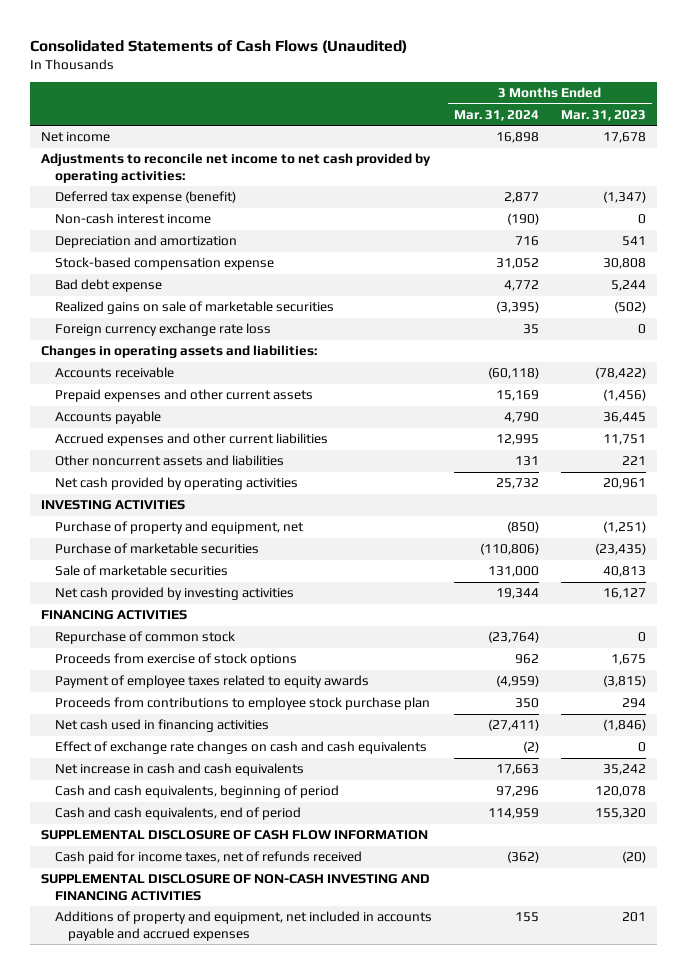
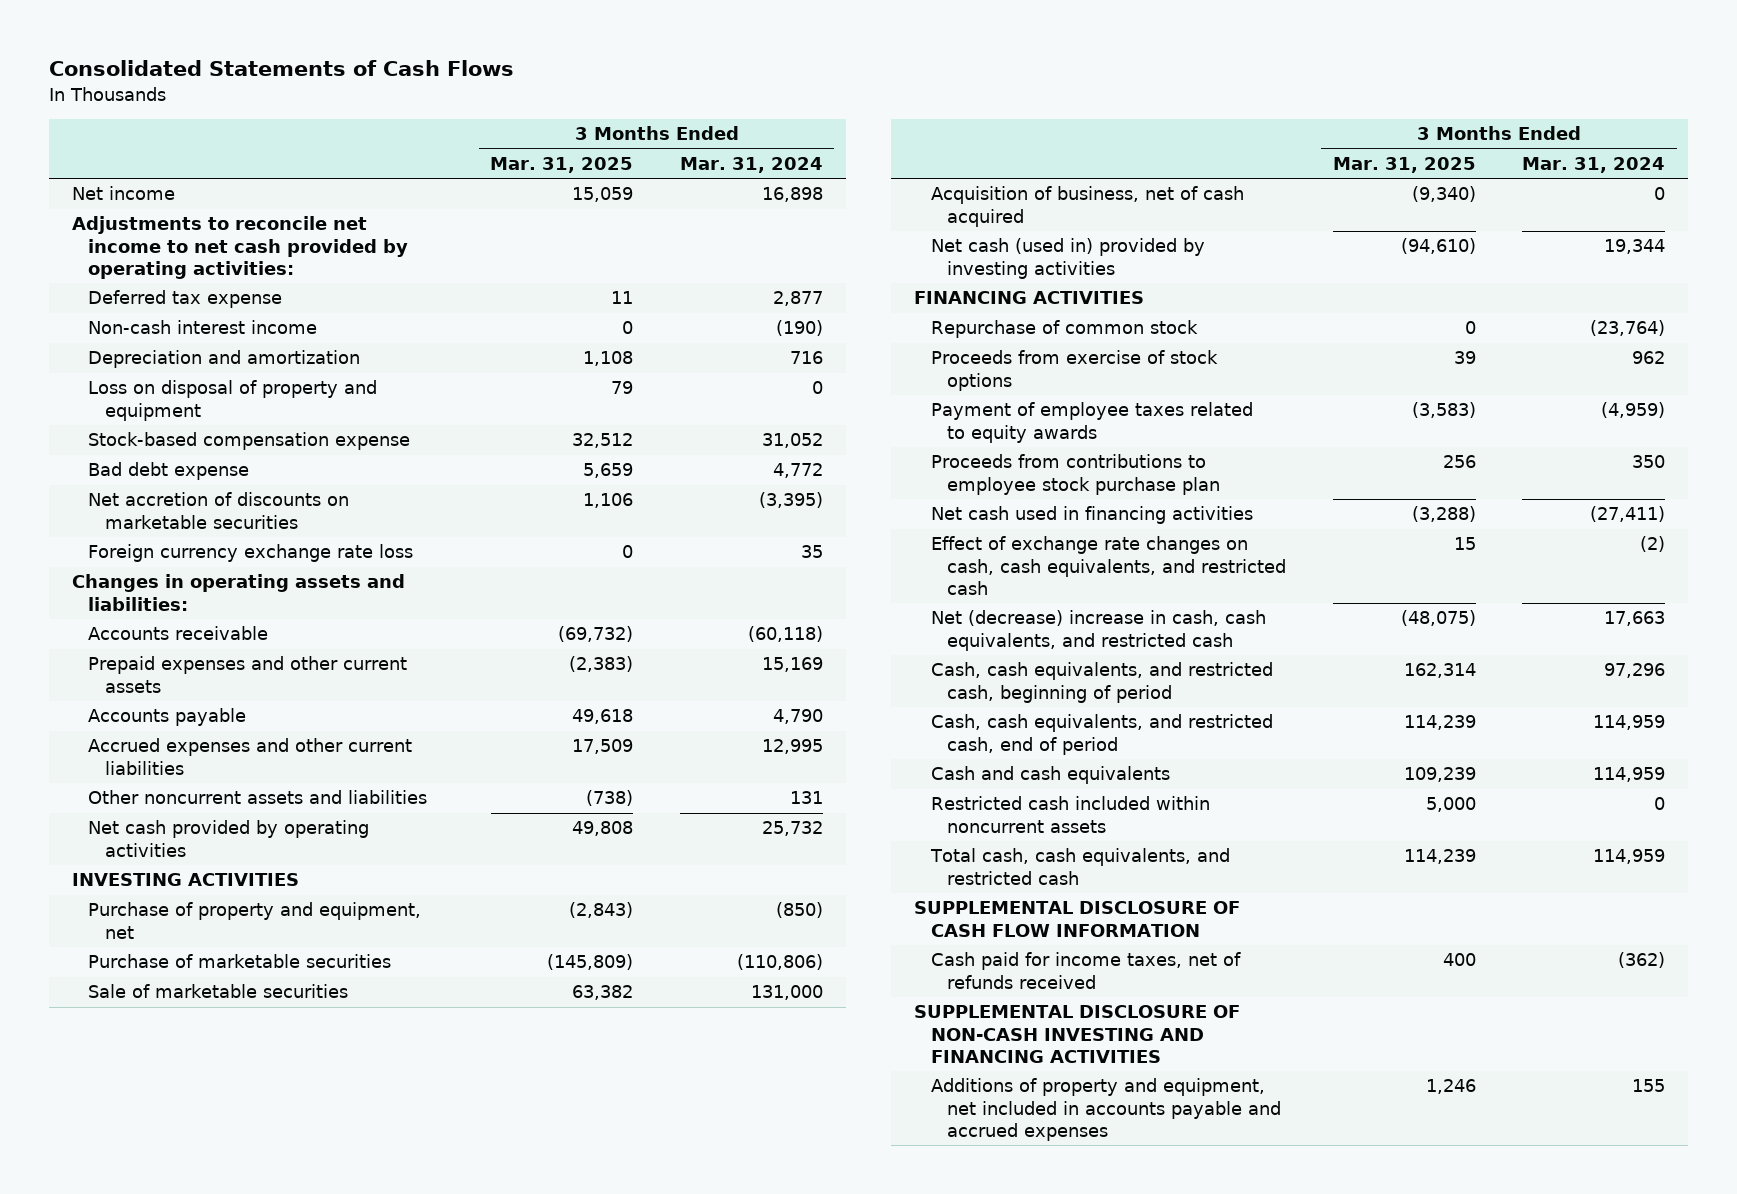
- Consolidated Statements of Cash Flows (Unaudited)
+ Consolidated Statements of Cash Flows
- | 3 Months Ended Mar. 31, 2024 | 3 Months Ended Mar. 31, 2023
+ | 3 Months Ended Mar. 31, 2025 | 3 Months Ended Mar. 31, 2024
- Deferred tax expense (benefit) | 2,877 | (1,347)
+ Deferred tax expense | 11 | 2,877
+ Loss on disposal of property and equipment | 79 | 0
- Realized gains on sale of marketable securities | (3,395) | (502)
+ Net accretion of discounts on marketable securities | 1,106 | (3,395)
- Net cash provided by investing activities | 19,344 | 16,127
+ Acquisition of business, net of cash acquired | (9,340) | 0
+ Net cash (used in) provided by investing activities | (94,610) | 19,344
- Effect of exchange rate changes on cash and cash equivalents | (2) | 0
- Net increase in cash and cash equivalents | 17,663 | 35,242
- Cash and cash equivalents, beginning of period | 97,296 | 120,078
- Cash and cash equivalents, end of period | 114,959 | 155,320
+ Effect of exchange rate changes on cash, cash equivalents, and restricted cash | 15 | (2)
+ Net (decrease) increase in cash, cash equivalents, and restricted cash | (48,075) | 17,663
+ Cash, cash equivalents, and restricted cash, beginning of period | 162,314 | 97,296
+ Cash, cash equivalents, and restricted cash, end of period | 114,239 | 114,959
+ Cash and cash equivalents | 109,239 | 114,959
+ Restricted cash included within noncurrent assets | 5,000 | 0
+ Total cash, cash equivalents, and restricted cash | 114,239 | 114,959

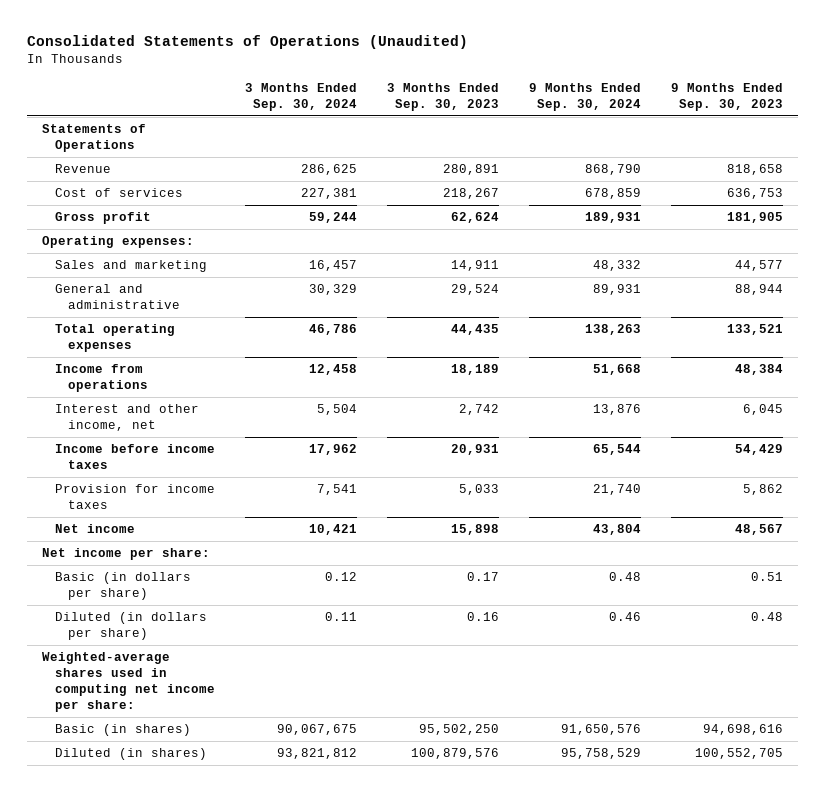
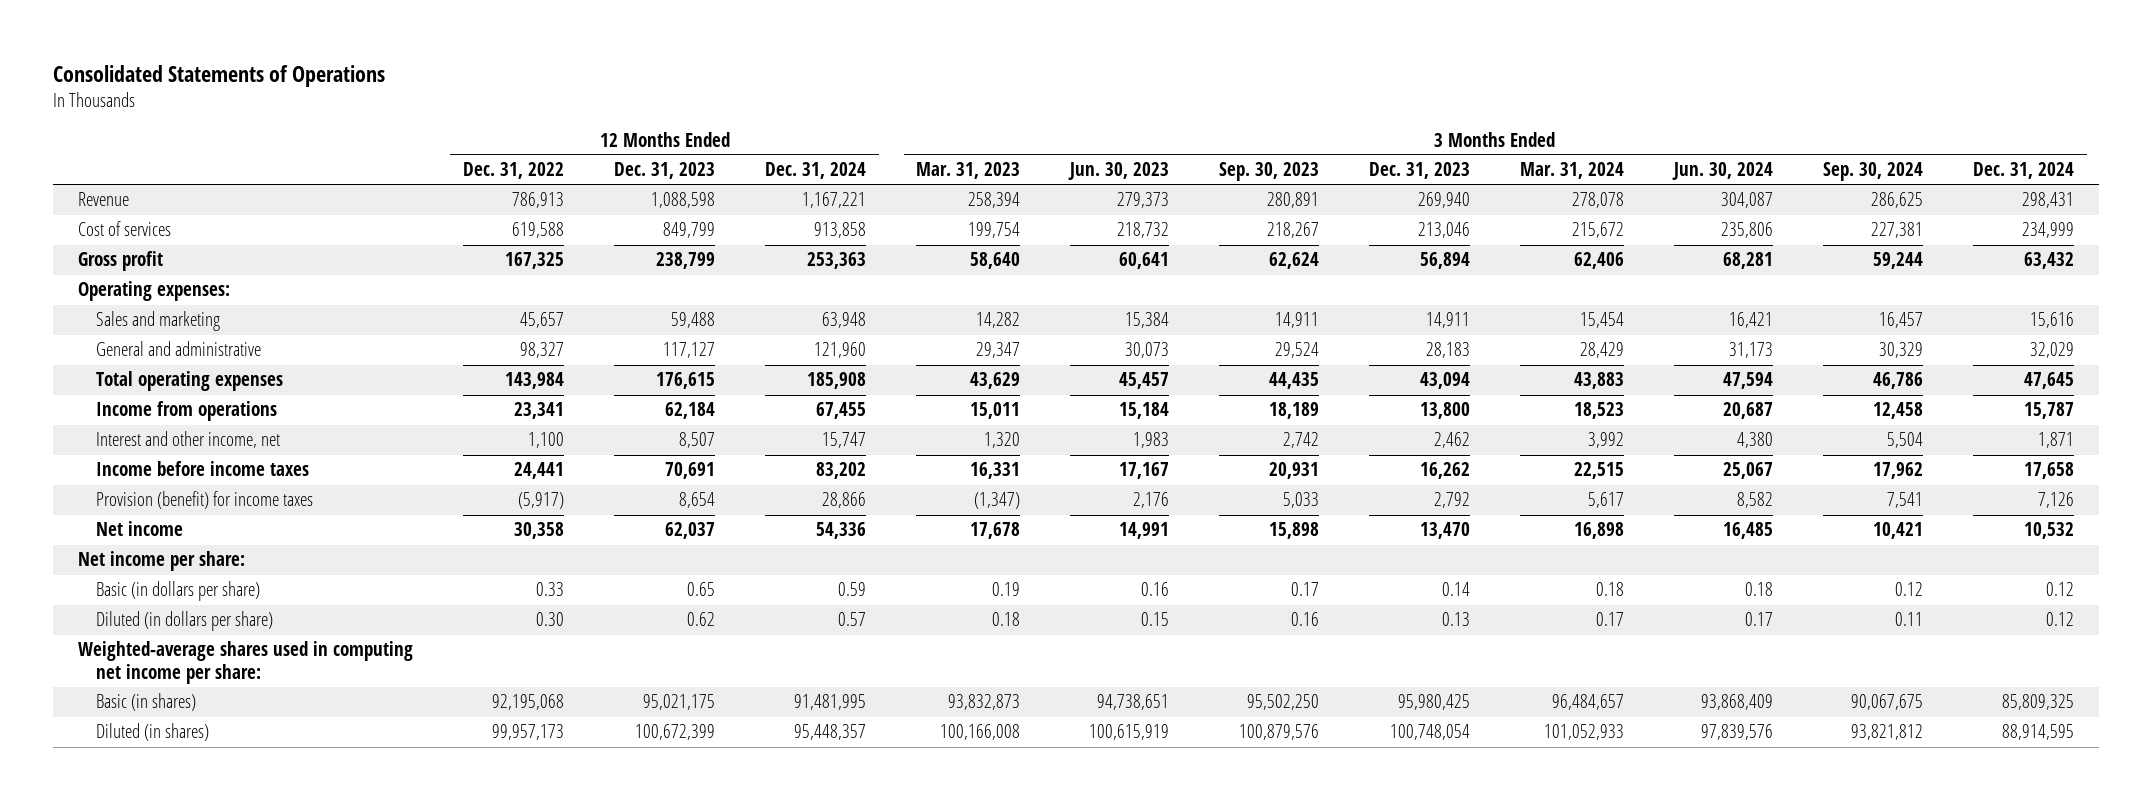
- Consolidated Statements of Operations (Unaudited)
+ Consolidated Statements of Operations
- | 3 Months Ended Sep. 30, 2024 | 3 Months Ended Sep. 30, 2023 | 9 Months Ended Sep. 30, 2024 | 9 Months Ended Sep. 30, 2023
+ | 12 Months Ended Dec. 31, 2022 | 12 Months Ended Dec. 31, 2023 | 12 Months Ended Dec. 31, 2024 | 3 Months Ended Mar. 31, 2023 | 3 Months Ended Jun. 30, 2023 | 3 Months Ended Sep. 30, 2023 | 3 Months Ended Dec. 31, 2023 | 3 Months Ended Mar. 31, 2024 | 3 Months Ended Jun. 30, 2024 | 3 Months Ended Sep. 30, 2024 | 3 Months Ended Dec. 31, 2024
- Statements of Operations
- Provision for income taxes | 7,541 | 5,033 | 21,740 | 5,862
+ Provision (benefit) for income taxes | (5,917) | 8,654 | 28,866 | (1,347) | 2,176 | 5,033 | 2,792 | 5,617 | 8,582 | 7,541 | 7,126

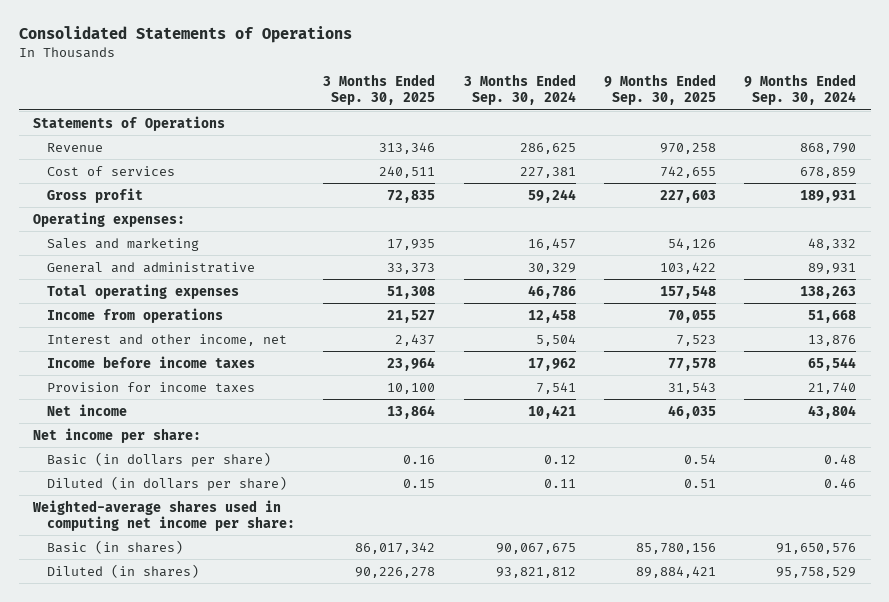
- | 12 Months Ended Dec. 31, 2022 | 12 Months Ended Dec. 31, 2023 | 12 Months Ended Dec. 31, 2024 | 3 Months Ended Mar. 31, 2023 | 3 Months Ended Jun. 30, 2023 | 3 Months Ended Sep. 30, 2023 | 3 Months Ended Dec. 31, 2023 | 3 Months Ended Mar. 31, 2024 | 3 Months Ended Jun. 30, 2024 | 3 Months Ended Sep. 30, 2024 | 3 Months Ended Dec. 31, 2024
+ | 3 Months Ended Sep. 30, 2025 | 3 Months Ended Sep. 30, 2024 | 9 Months Ended Sep. 30, 2025 | 9 Months Ended Sep. 30, 2024
+ Statements of Operations
- Provision (benefit) for income taxes | (5,917) | 8,654 | 28,866 | (1,347) | 2,176 | 5,033 | 2,792 | 5,617 | 8,582 | 7,541 | 7,126
+ Provision for income taxes | 10,100 | 7,541 | 31,543 | 21,740

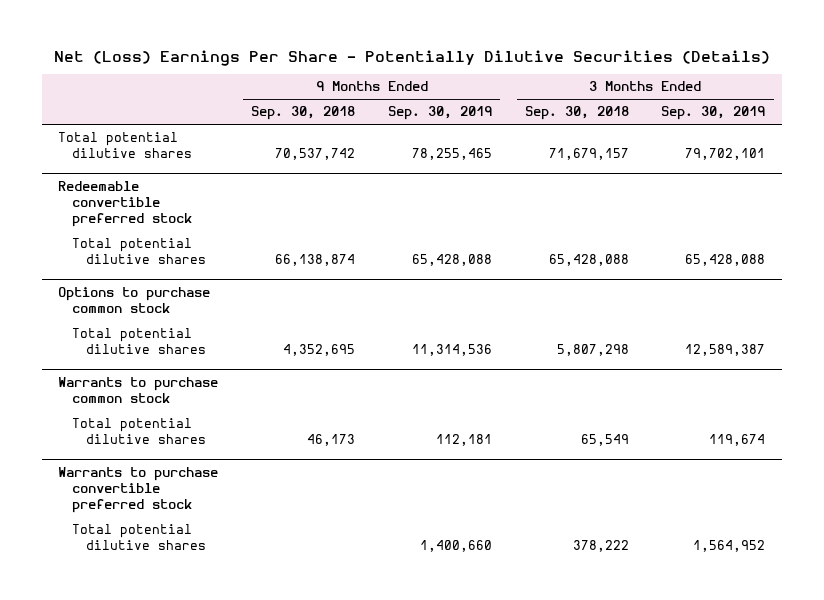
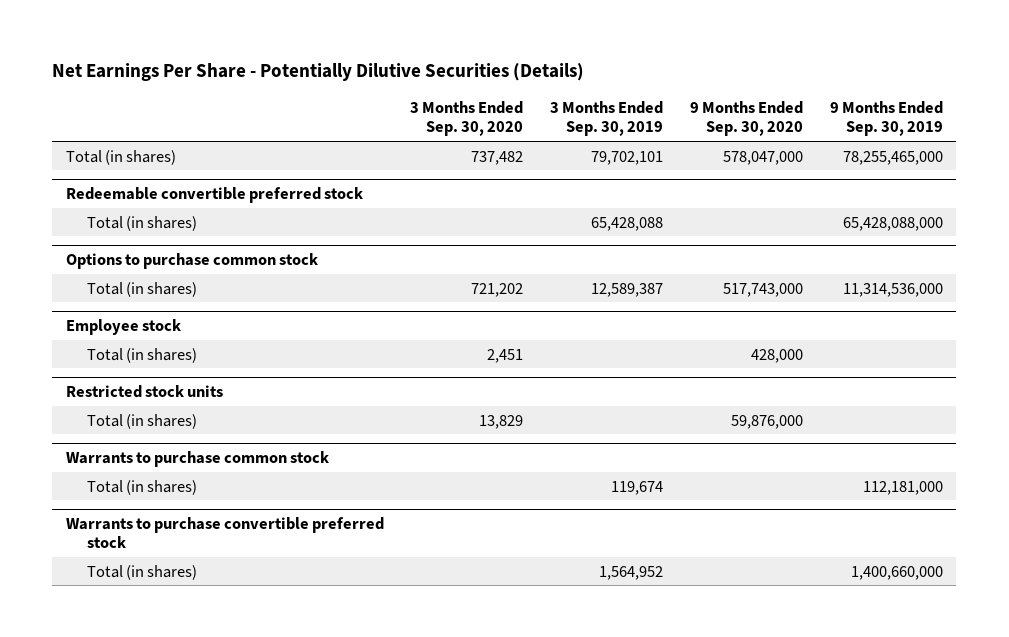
- Net (Loss) Earnings Per Share - Potentially Dilutive Securities (Details)
+ Net Earnings Per Share - Potentially Dilutive Securities (Details)
- | 9 Months Ended Sep. 30, 2018 | 9 Months Ended Sep. 30, 2019 | 3 Months Ended Sep. 30, 2018 | 3 Months Ended Sep. 30, 2019
+ | 3 Months Ended Sep. 30, 2020 | 3 Months Ended Sep. 30, 2019 | 9 Months Ended Sep. 30, 2020 | 9 Months Ended Sep. 30, 2019
- Total potential dilutive shares | 70,537,742 | 78,255,465 | 71,679,157 | 79,702,101
+ Total (in shares) | 737,482 | 79,702,101 | 578,047,000 | 78,255,465,000
@ Redeemable convertible preferred stock
- Total potential dilutive shares | 66,138,874 | 65,428,088 | 65,428,088 | 65,428,088
+ Total (in shares) | | 65,428,088 | | 65,428,088,000
@ Options to purchase common stock
- Total potential dilutive shares | 4,352,695 | 11,314,536 | 5,807,298 | 12,589,387
+ Total (in shares) | 721,202 | 12,589,387 | 517,743,000 | 11,314,536,000
+ Employee stock
+ Total (in shares) | 2,451 | | 428,000 |
+ Restricted stock units
+ Total (in shares) | 13,829 | | 59,876,000 |
@ Warrants to purchase common stock
- Total potential dilutive shares | 46,173 | 112,181 | 65,549 | 119,674
+ Total (in shares) | | 119,674 | | 112,181,000
@ Warrants to purchase convertible preferred stock
- Total potential dilutive shares | | 1,400,660 | 378,222 | 1,564,952
+ Total (in shares) | | 1,564,952 | | 1,400,660,000

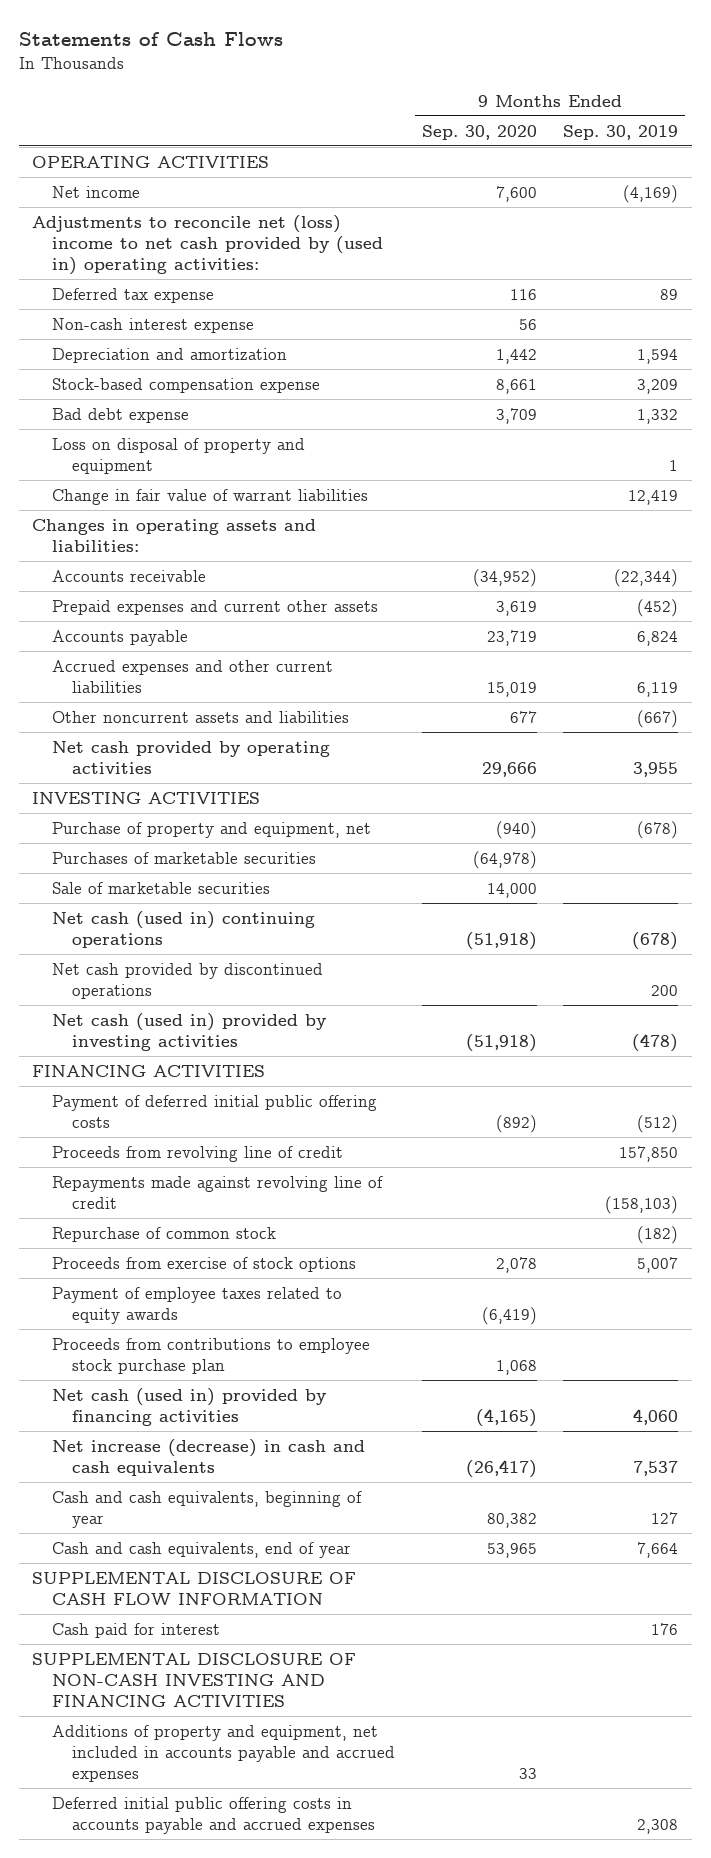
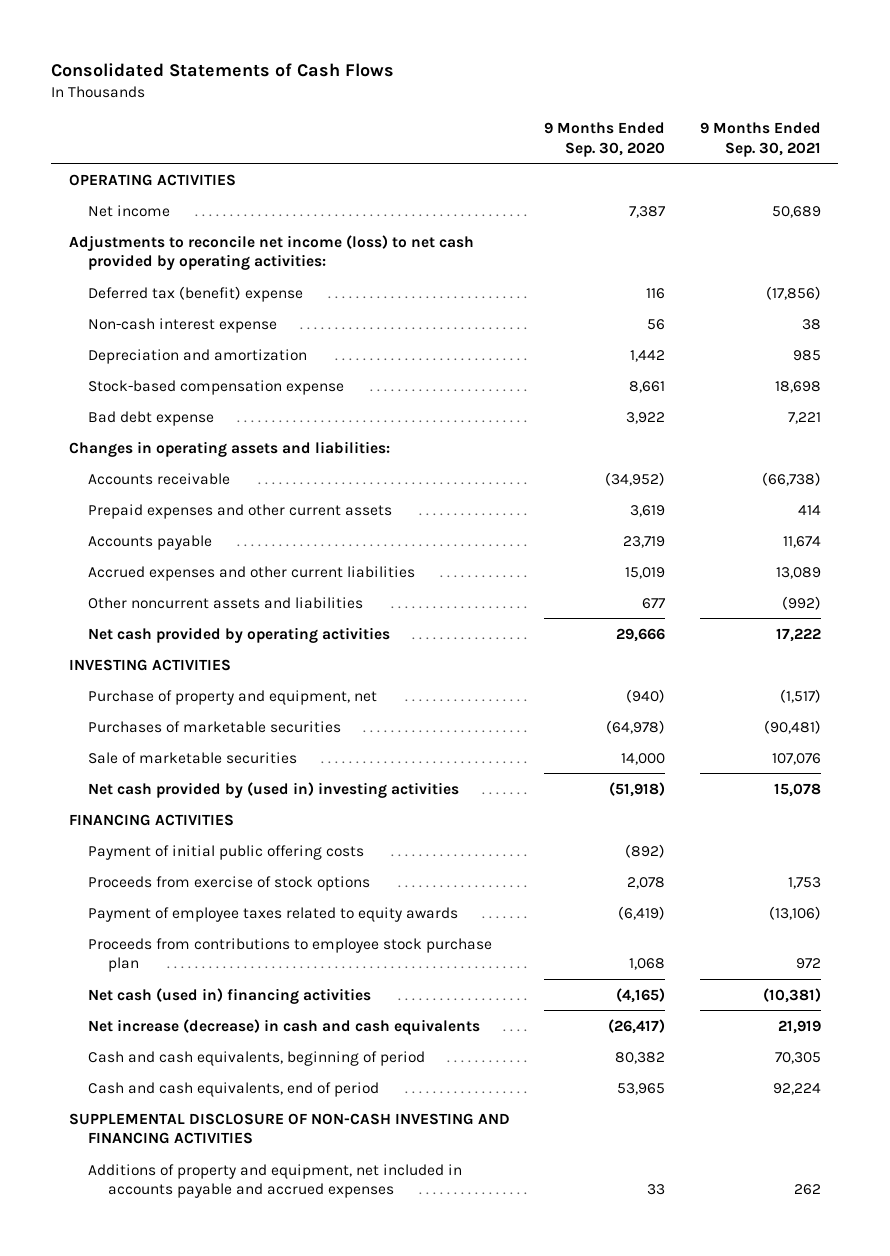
- Statements of Cash Flows
+ Consolidated Statements of Cash Flows
- | 9 Months Ended Sep. 30, 2020 | 9 Months Ended Sep. 30, 2019
+ | 9 Months Ended Sep. 30, 2020 | 9 Months Ended Sep. 30, 2021
- Net income | 7,600 | (4,169)
- Adjustments to reconcile net (loss) income to net cash provided by (used in) operating activities:
- Deferred tax expense | 116 | 89
+ Net income | 7,387 | 50,689
+ Adjustments to reconcile net income (loss) to net cash provided by operating activities:
+ Deferred tax (benefit) expense | 116 | (17,856)
- Bad debt expense | 3,709 | 1,332
- Loss on disposal of property and equipment | | 1
- Change in fair value of warrant liabilities | | 12,419
+ Bad debt expense | 3,922 | 7,221
- Prepaid expenses and current other assets | 3,619 | (452)
+ Prepaid expenses and other current assets | 3,619 | 414
- Net cash (used in) continuing operations | (51,918) | (678)
- Net cash provided by discontinued operations | | 200
- Net cash (used in) provided by investing activities | (51,918) | (478)
+ Net cash provided by (used in) investing activities | (51,918) | 15,078
- Payment of deferred initial public offering costs | (892) | (512)
- Proceeds from revolving line of credit | | 157,850
- Repayments made against revolving line of credit | | (158,103)
- Repurchase of common stock | | (182)
+ Payment of initial public offering costs | (892) |
- Net cash (used in) provided by financing activities | (4,165) | 4,060
+ Net cash (used in) financing activities | (4,165) | (10,381)
- Cash and cash equivalents, beginning of year | 80,382 | 127
- Cash and cash equivalents, end of year | 53,965 | 7,664
- SUPPLEMENTAL DISCLOSURE OF CASH FLOW INFORMATION
- Cash paid for interest | | 176
+ Cash and cash equivalents, beginning of period | 80,382 | 70,305
+ Cash and cash equivalents, end of period | 53,965 | 92,224
- Deferred initial public offering costs in accounts payable and accrued expenses | | 2,308

